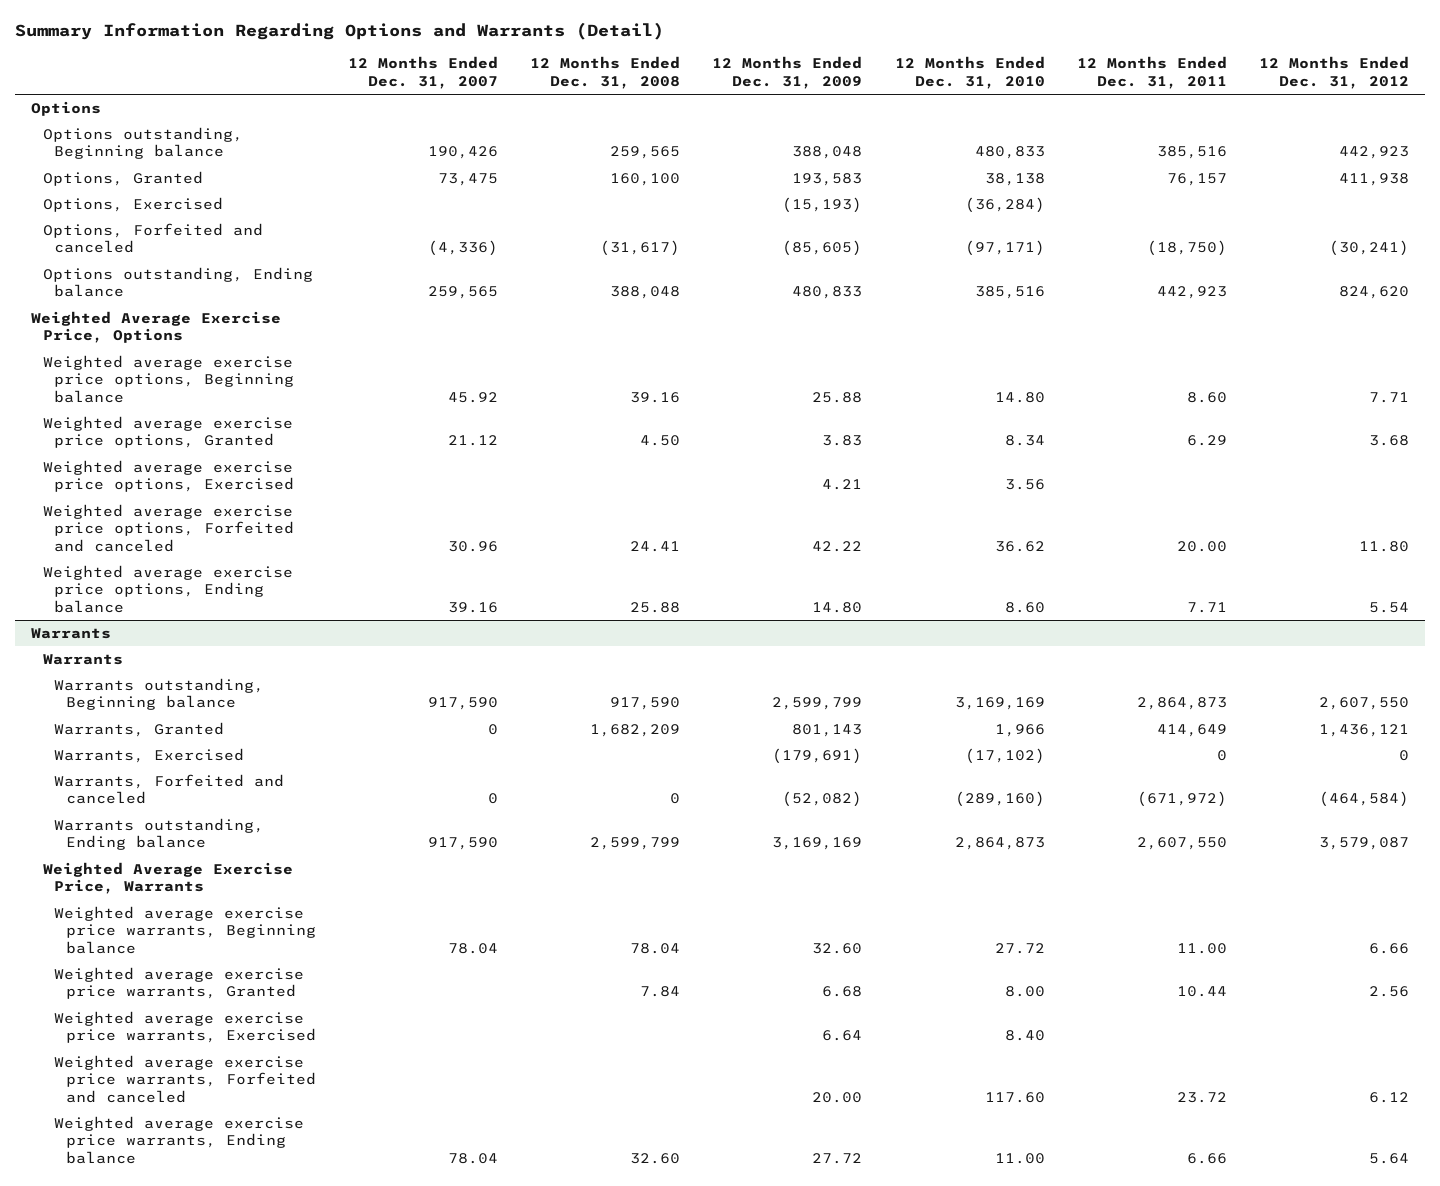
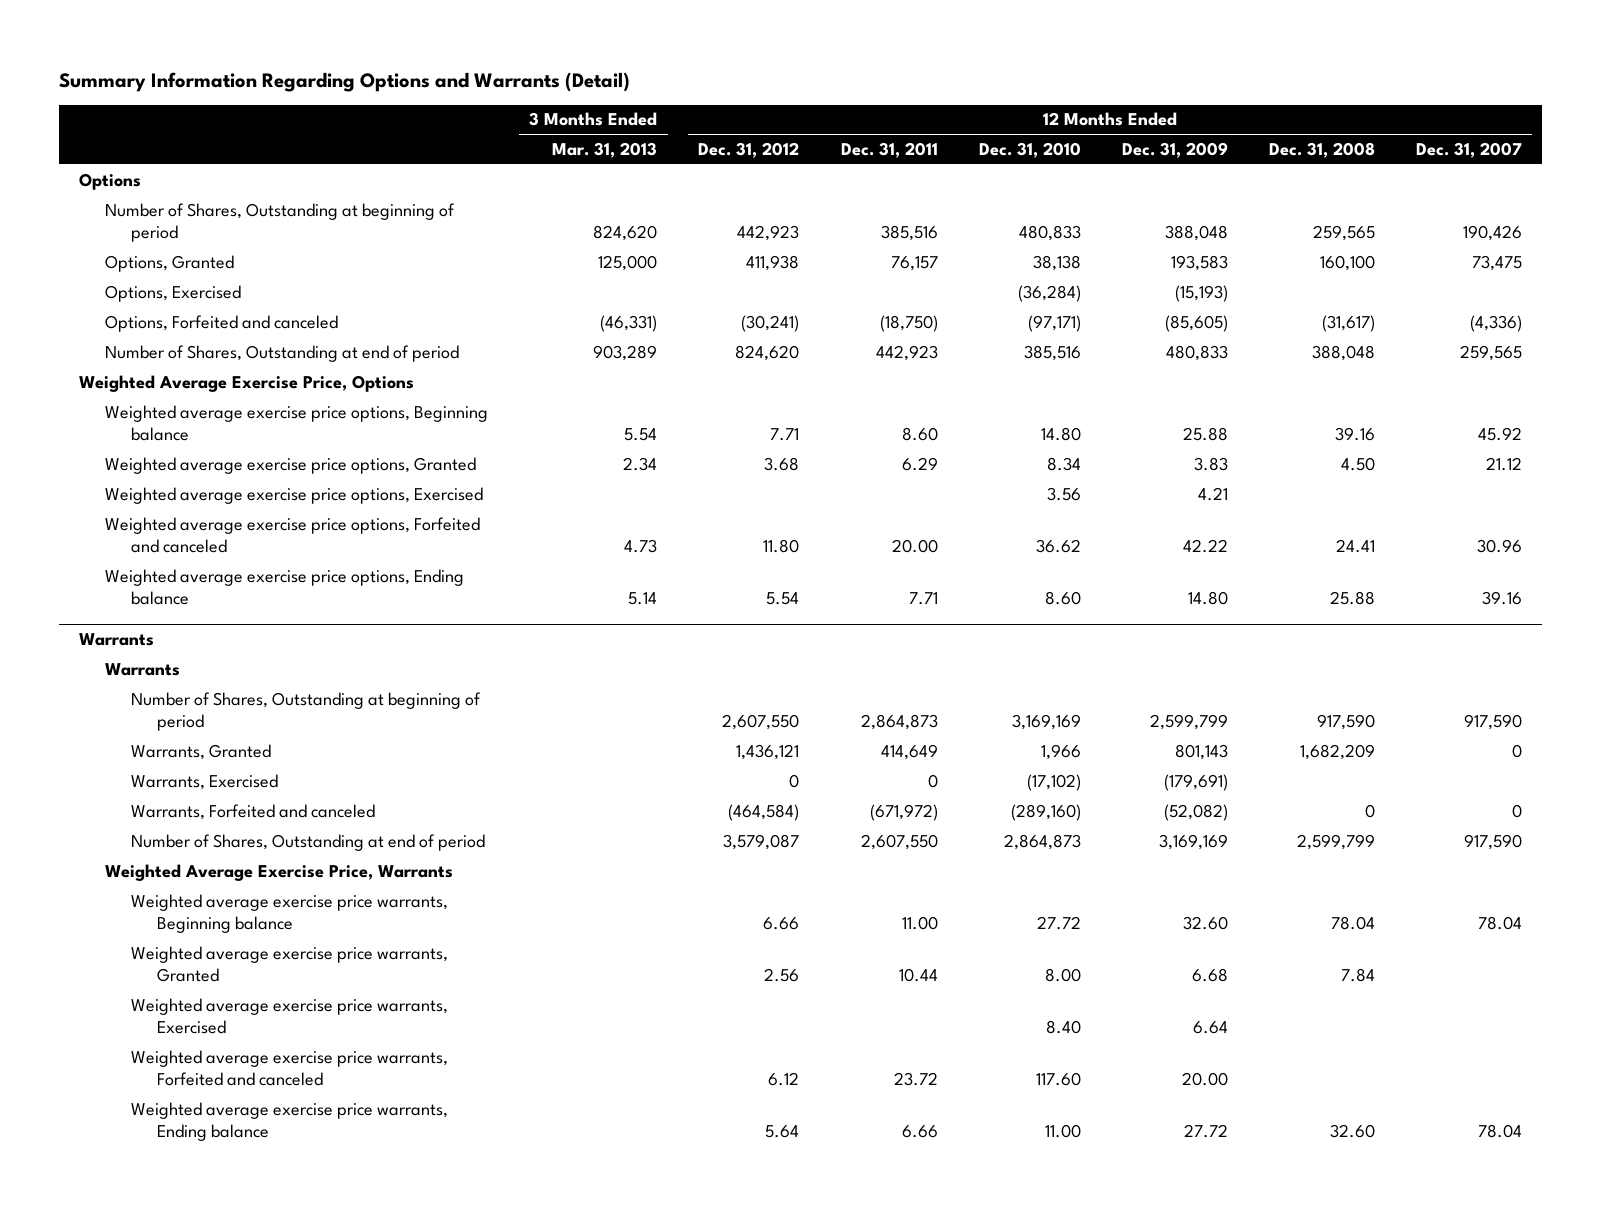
- | 12 Months Ended Dec. 31, 2007 | 12 Months Ended Dec. 31, 2008 | 12 Months Ended Dec. 31, 2009 | 12 Months Ended Dec. 31, 2010 | 12 Months Ended Dec. 31, 2011 | 12 Months Ended Dec. 31, 2012
+ | 3 Months Ended Mar. 31, 2013 | 12 Months Ended Dec. 31, 2012 | 12 Months Ended Dec. 31, 2011 | 12 Months Ended Dec. 31, 2010 | 12 Months Ended Dec. 31, 2009 | 12 Months Ended Dec. 31, 2008 | 12 Months Ended Dec. 31, 2007
- Options outstanding, Beginning balance | 190,426 | 259,565 | 388,048 | 480,833 | 385,516 | 442,923
+ Number of Shares, Outstanding at beginning of period | 824,620 | 442,923 | 385,516 | 480,833 | 388,048 | 259,565 | 190,426
- Options outstanding, Ending balance | 259,565 | 388,048 | 480,833 | 385,516 | 442,923 | 824,620
+ Number of Shares, Outstanding at end of period | 903,289 | 824,620 | 442,923 | 385,516 | 480,833 | 388,048 | 259,565
@ Warrants
- Warrants outstanding, Beginning balance | 917,590 | 917,590 | 2,599,799 | 3,169,169 | 2,864,873 | 2,607,550
+ Number of Shares, Outstanding at beginning of period | | 2,607,550 | 2,864,873 | 3,169,169 | 2,599,799 | 917,590 | 917,590
- Warrants outstanding, Ending balance | 917,590 | 2,599,799 | 3,169,169 | 2,864,873 | 2,607,550 | 3,579,087
+ Number of Shares, Outstanding at end of period | | 3,579,087 | 2,607,550 | 2,864,873 | 3,169,169 | 2,599,799 | 917,590

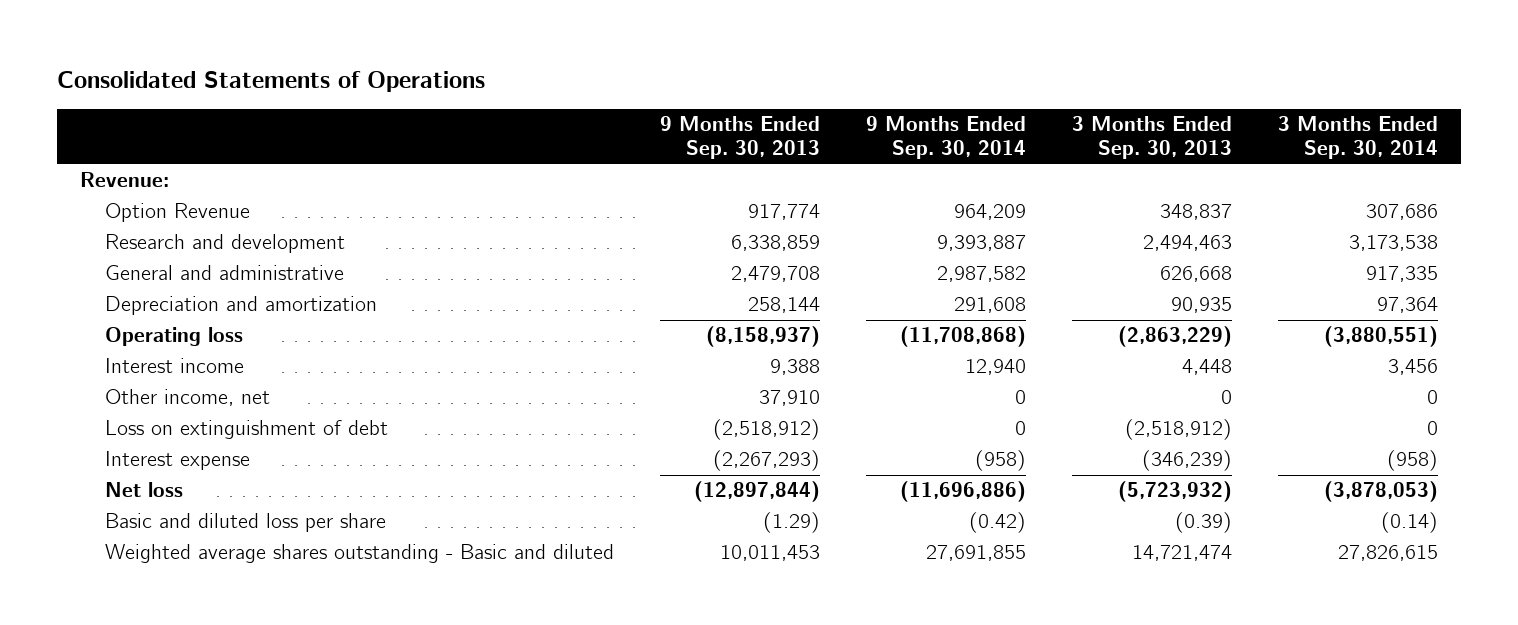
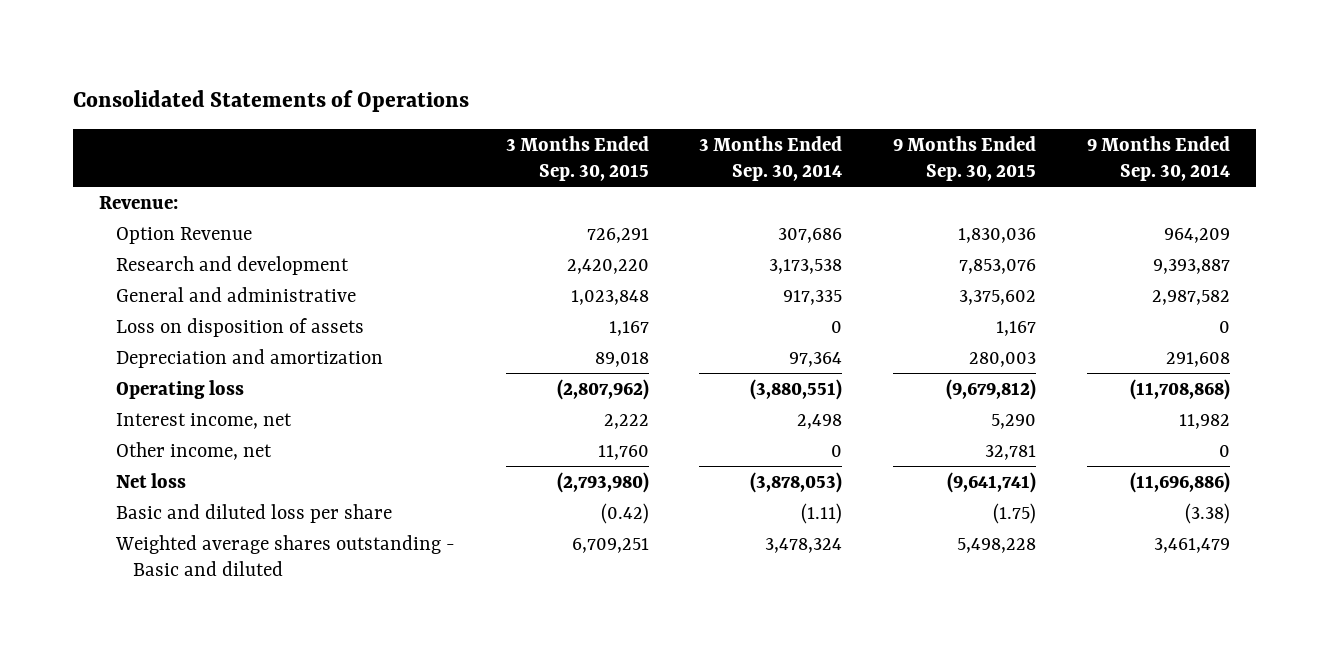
- | 9 Months Ended Sep. 30, 2013 | 9 Months Ended Sep. 30, 2014 | 3 Months Ended Sep. 30, 2013 | 3 Months Ended Sep. 30, 2014
+ | 3 Months Ended Sep. 30, 2015 | 3 Months Ended Sep. 30, 2014 | 9 Months Ended Sep. 30, 2015 | 9 Months Ended Sep. 30, 2014
+ Loss on disposition of assets | 1,167 | 0 | 1,167 | 0
- Interest income | 9,388 | 12,940 | 4,448 | 3,456
+ Interest income, net | 2,222 | 2,498 | 5,290 | 11,982
- Loss on extinguishment of debt | (2,518,912) | 0 | (2,518,912) | 0
- Interest expense | (2,267,293) | (958) | (346,239) | (958)
- Basic and diluted loss per share | (1.29) | (0.42) | (0.39) | (0.14)
- Weighted average shares outstanding - Basic and diluted | 10,011,453 | 27,691,855 | 14,721,474 | 27,826,615
+ Basic and diluted loss per share | (0.42) | (1.11) | (1.75) | (3.38)
+ Weighted average shares outstanding - Basic and diluted | 6,709,251 | 3,478,324 | 5,498,228 | 3,461,479

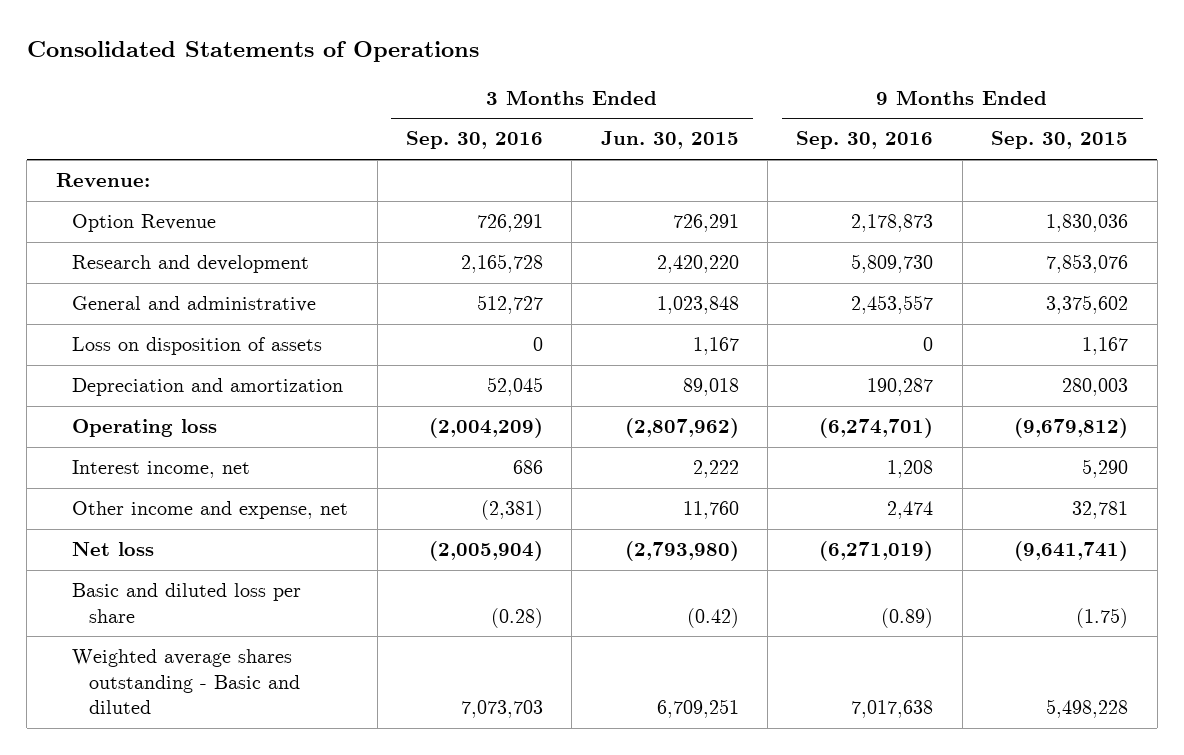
- | 3 Months Ended Sep. 30, 2015 | 3 Months Ended Sep. 30, 2014 | 9 Months Ended Sep. 30, 2015 | 9 Months Ended Sep. 30, 2014
+ | 3 Months Ended Sep. 30, 2016 | 3 Months Ended Jun. 30, 2015 | 9 Months Ended Sep. 30, 2016 | 9 Months Ended Sep. 30, 2015
- Other income, net | 11,760 | 0 | 32,781 | 0
+ Other income and expense, net | (2,381) | 11,760 | 2,474 | 32,781

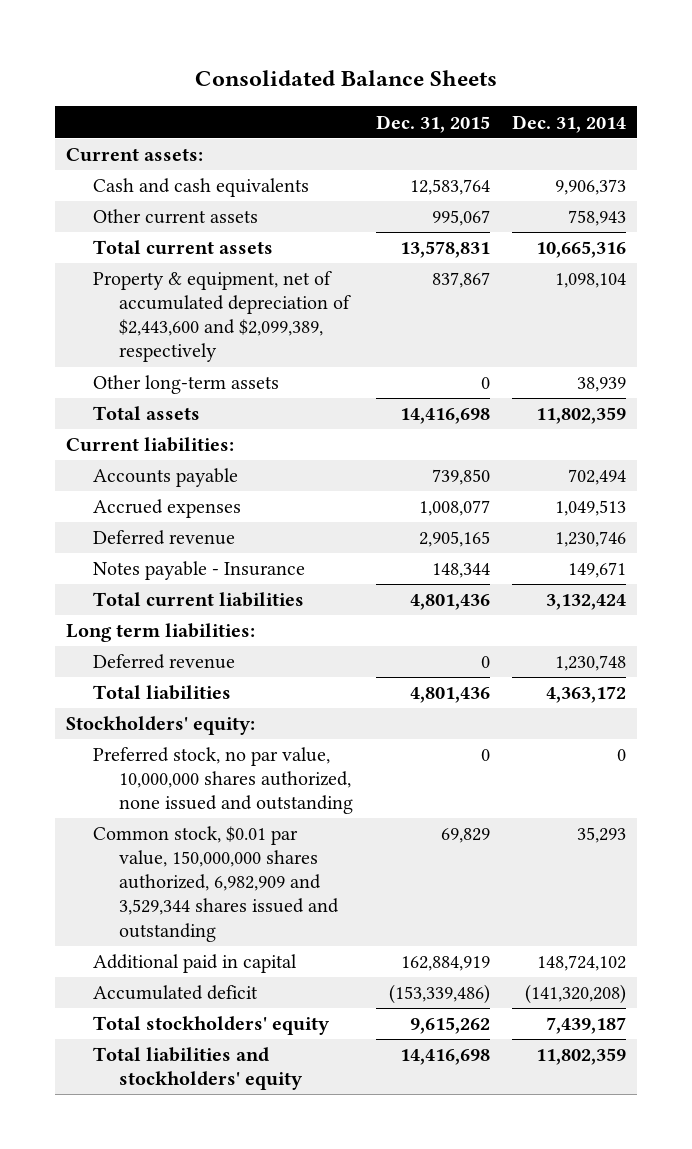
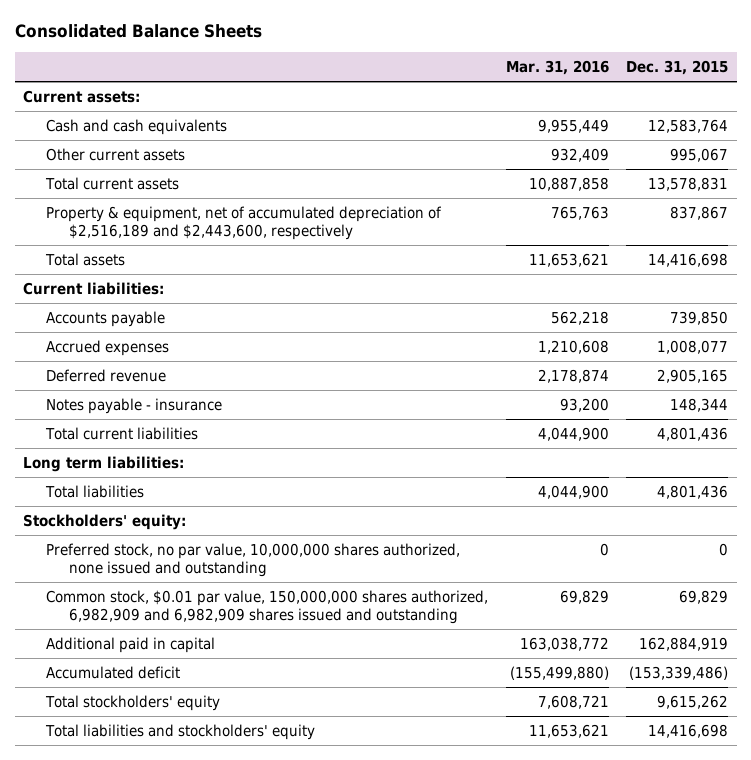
- | Dec. 31, 2015 | Dec. 31, 2014
+ | Mar. 31, 2016 | Dec. 31, 2015
- Property & equipment, net of accumulated depreciation of $2,443,600 and $2,099,389, respectively | 837,867 | 1,098,104
- Other long-term assets | 0 | 38,939
+ Property & equipment, net of accumulated depreciation of $2,516,189 and $2,443,600, respectively | 765,763 | 837,867
- Notes payable - Insurance | 148,344 | 149,671
+ Notes payable - insurance | 93,200 | 148,344
- Deferred revenue | 0 | 1,230,748
- Common stock, $0.01 par value, 150,000,000 shares authorized, 6,982,909 and 3,529,344 shares issued and outstanding | 69,829 | 35,293
+ Common stock, $0.01 par value, 150,000,000 shares authorized, 6,982,909 and 6,982,909 shares issued and outstanding | 69,829 | 69,829

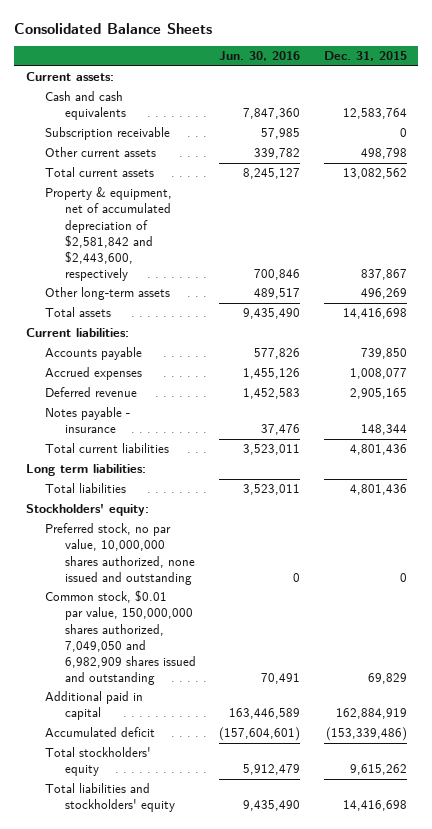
- | Mar. 31, 2016 | Dec. 31, 2015
+ | Jun. 30, 2016 | Dec. 31, 2015
- Other current assets | 932,409 | 995,067
- Total current assets | 10,887,858 | 13,578,831
- Property & equipment, net of accumulated depreciation of $2,516,189 and $2,443,600, respectively | 765,763 | 837,867
+ Subscription receivable | 57,985 | 0
+ Other current assets | 339,782 | 498,798
+ Total current assets | 8,245,127 | 13,082,562
+ Property & equipment, net of accumulated depreciation of $2,581,842 and $2,443,600, respectively | 700,846 | 837,867
+ Other long-term assets | 489,517 | 496,269
- Common stock, $0.01 par value, 150,000,000 shares authorized, 6,982,909 and 6,982,909 shares issued and outstanding | 69,829 | 69,829
+ Common stock, $0.01 par value, 150,000,000 shares authorized, 7,049,050 and 6,982,909 shares issued and outstanding | 70,491 | 69,829

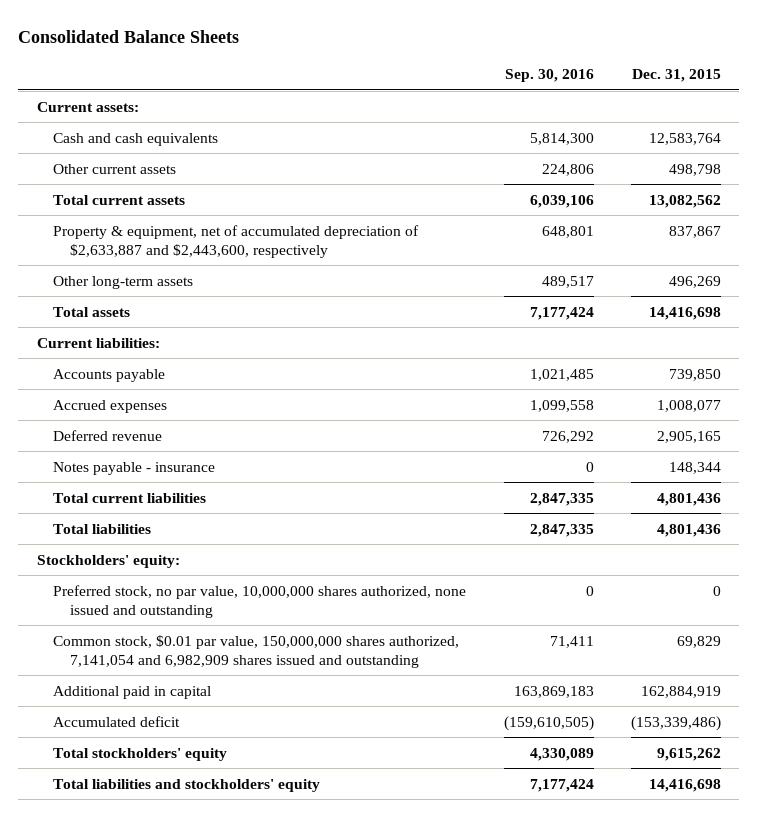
- | Jun. 30, 2016 | Dec. 31, 2015
+ | Sep. 30, 2016 | Dec. 31, 2015
- Subscription receivable | 57,985 | 0
- Property & equipment, net of accumulated depreciation of $2,581,842 and $2,443,600, respectively | 700,846 | 837,867
+ Property & equipment, net of accumulated depreciation of $2,633,887 and $2,443,600, respectively | 648,801 | 837,867
- Long term liabilities:
- Common stock, $0.01 par value, 150,000,000 shares authorized, 7,049,050 and 6,982,909 shares issued and outstanding | 70,491 | 69,829
+ Common stock, $0.01 par value, 150,000,000 shares authorized, 7,141,054 and 6,982,909 shares issued and outstanding | 71,411 | 69,829

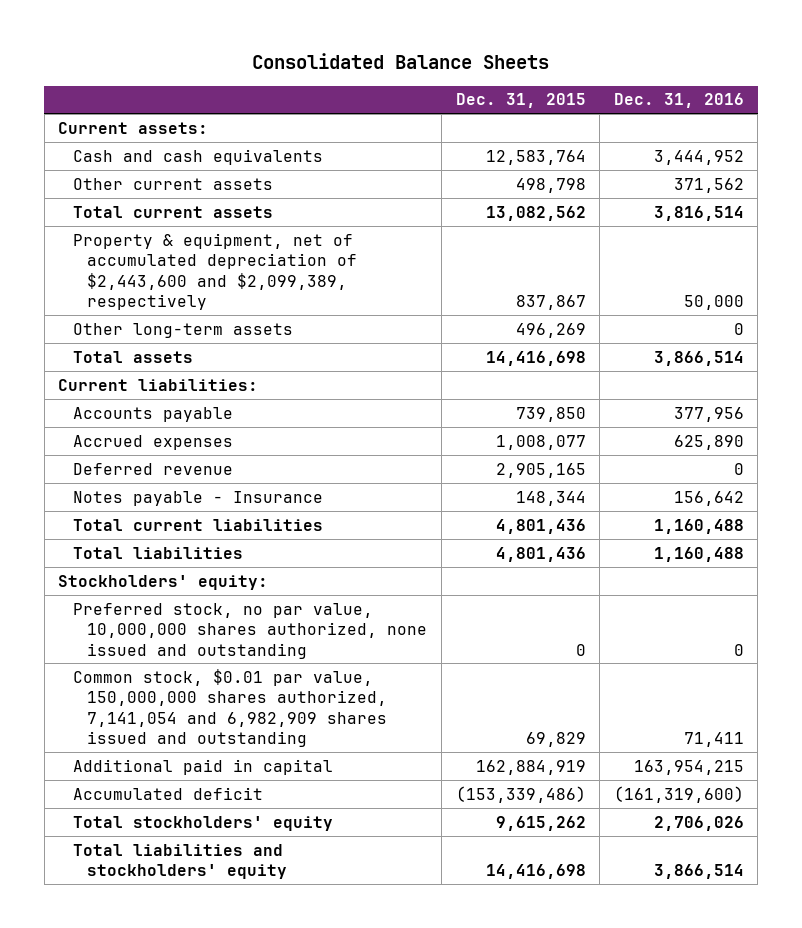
- | Sep. 30, 2016 | Dec. 31, 2015
+ | Dec. 31, 2015 | Dec. 31, 2016
- Property & equipment, net of accumulated depreciation of $2,633,887 and $2,443,600, respectively | 648,801 | 837,867
+ Property & equipment, net of accumulated depreciation of $2,443,600 and $2,099,389, respectively | 837,867 | 50,000
- Notes payable - insurance | 0 | 148,344
+ Notes payable - Insurance | 148,344 | 156,642

